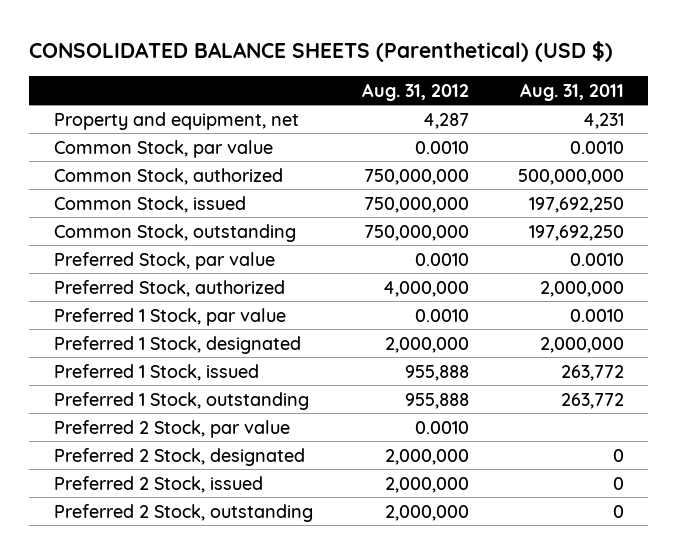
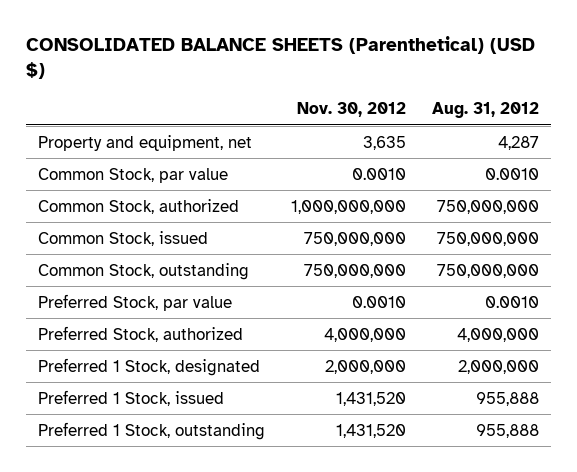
- | Aug. 31, 2012 | Aug. 31, 2011
+ | Nov. 30, 2012 | Aug. 31, 2012
- Preferred 1 Stock, par value | 0.0010 | 0.0010
- Preferred 2 Stock, par value | 0.0010 |
- Preferred 2 Stock, designated | 2,000,000 | 0
- Preferred 2 Stock, issued | 2,000,000 | 0
- Preferred 2 Stock, outstanding | 2,000,000 | 0

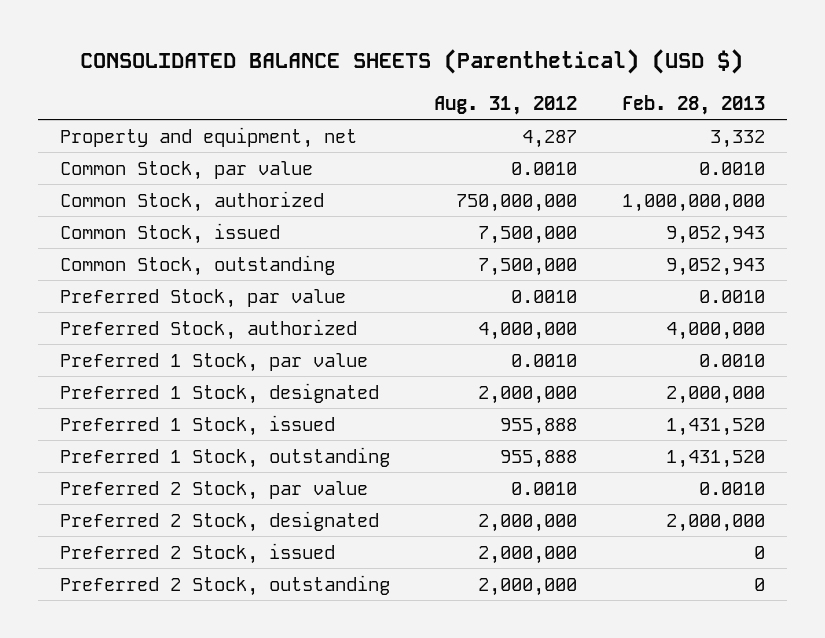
- | Nov. 30, 2012 | Aug. 31, 2012
+ | Aug. 31, 2012 | Feb. 28, 2013
- Common Stock, issued | 750,000,000 | 750,000,000
- Common Stock, outstanding | 750,000,000 | 750,000,000
+ Common Stock, issued | 7,500,000 | 9,052,943
+ Common Stock, outstanding | 7,500,000 | 9,052,943
+ Preferred 1 Stock, par value | 0.0010 | 0.0010
+ Preferred 2 Stock, par value | 0.0010 | 0.0010
+ Preferred 2 Stock, designated | 2,000,000 | 2,000,000
+ Preferred 2 Stock, issued | 2,000,000 | 0
+ Preferred 2 Stock, outstanding | 2,000,000 | 0

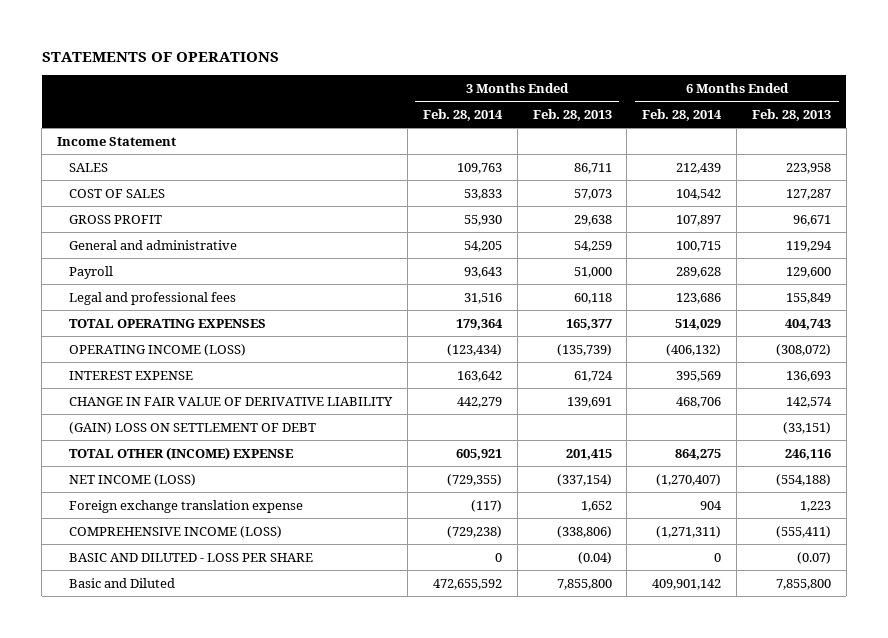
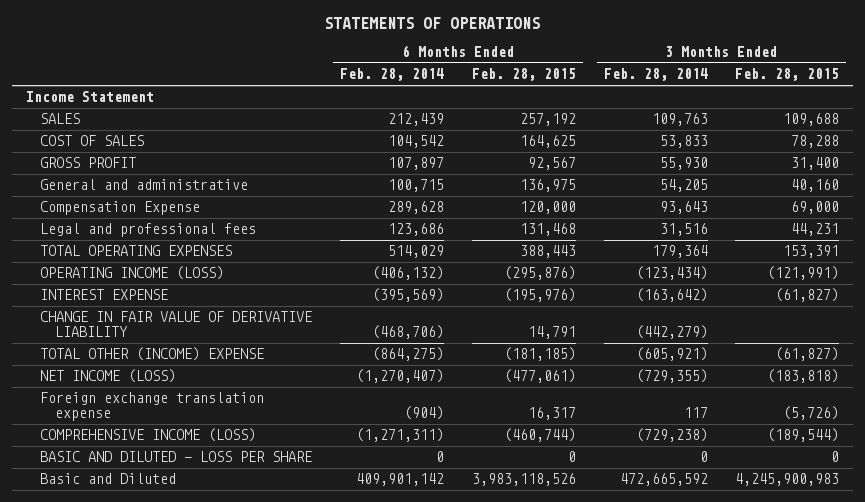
- | 3 Months Ended Feb. 28, 2014 | 3 Months Ended Feb. 28, 2013 | 6 Months Ended Feb. 28, 2014 | 6 Months Ended Feb. 28, 2013
+ | 6 Months Ended Feb. 28, 2014 | 6 Months Ended Feb. 28, 2015 | 3 Months Ended Feb. 28, 2014 | 3 Months Ended Feb. 28, 2015
- Payroll | 93,643 | 51,000 | 289,628 | 129,600
+ Compensation Expense | 289,628 | 120,000 | 93,643 | 69,000
- INTEREST EXPENSE | 163,642 | 61,724 | 395,569 | 136,693
- CHANGE IN FAIR VALUE OF DERIVATIVE LIABILITY | 442,279 | 139,691 | 468,706 | 142,574
- (GAIN) LOSS ON SETTLEMENT OF DEBT | | | | (33,151)
- TOTAL OTHER (INCOME) EXPENSE | 605,921 | 201,415 | 864,275 | 246,116
+ INTEREST EXPENSE | (395,569) | (195,976) | (163,642) | (61,827)
+ CHANGE IN FAIR VALUE OF DERIVATIVE LIABILITY | (468,706) | 14,791 | (442,279) |
+ TOTAL OTHER (INCOME) EXPENSE | (864,275) | (181,185) | (605,921) | (61,827)
- Foreign exchange translation expense | (117) | 1,652 | 904 | 1,223
+ Foreign exchange translation expense | (904) | 16,317 | 117 | (5,726)
- Basic and Diluted | 472,655,592 | 7,855,800 | 409,901,142 | 7,855,800
+ Basic and Diluted | 409,901,142 | 3,983,118,526 | 472,665,592 | 4,245,900,983

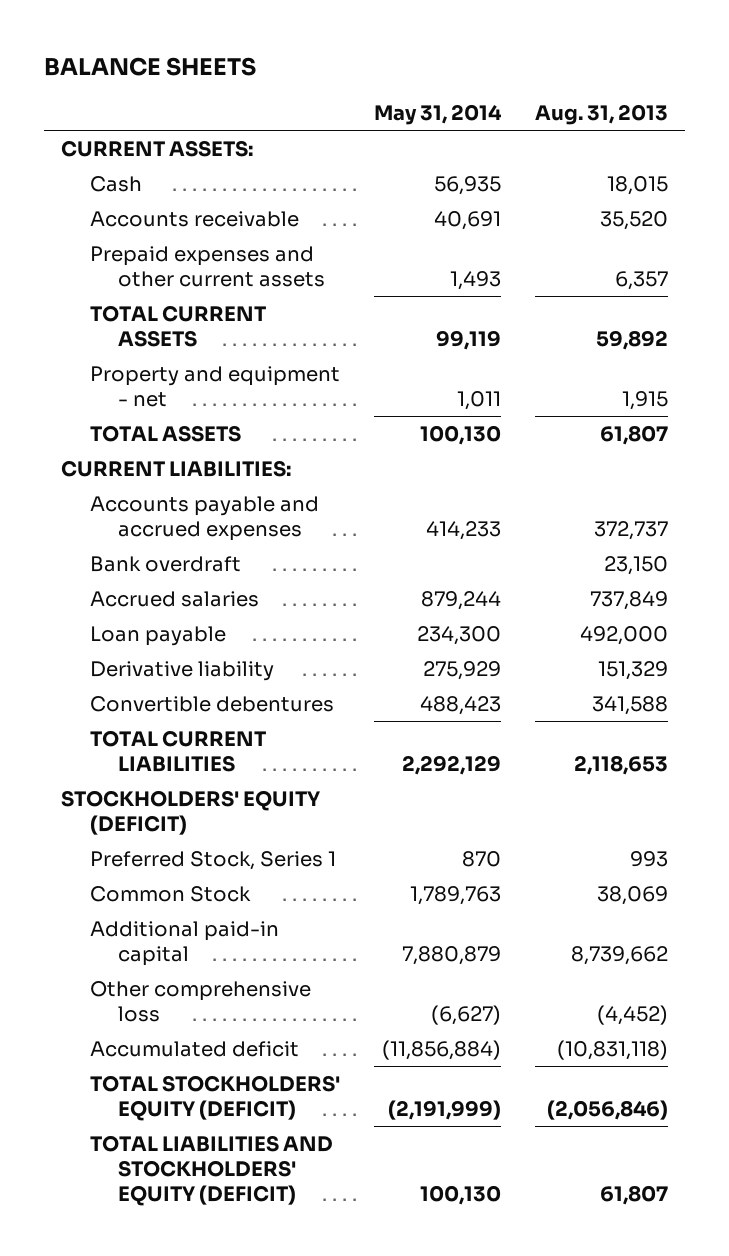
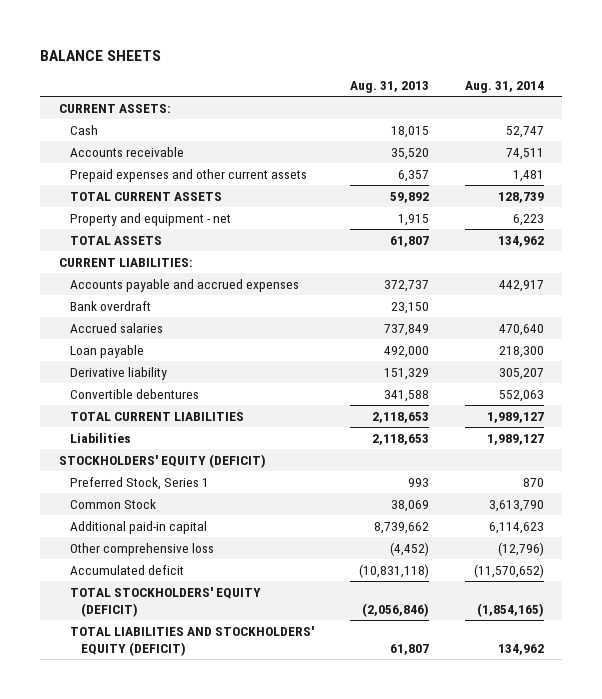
- | May 31, 2014 | Aug. 31, 2013
+ | Aug. 31, 2013 | Aug. 31, 2014
+ Liabilities | 2,118,653 | 1,989,127

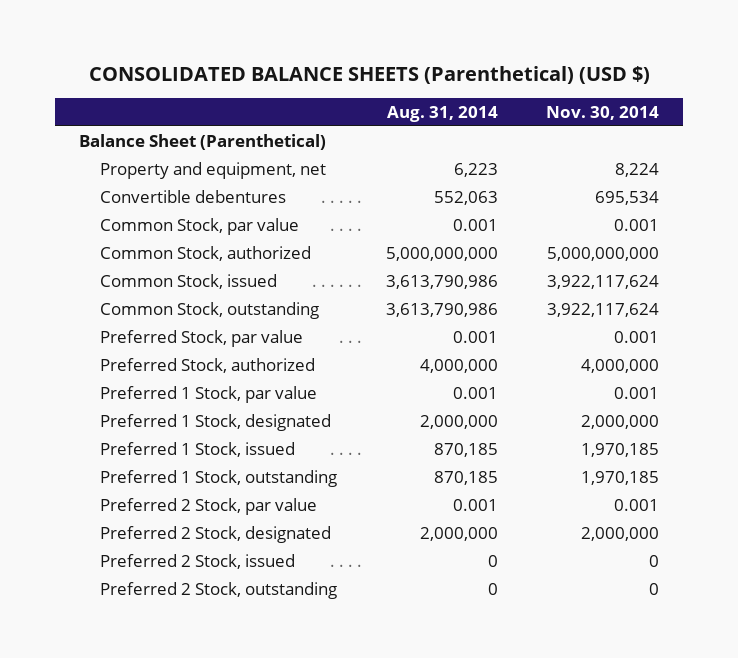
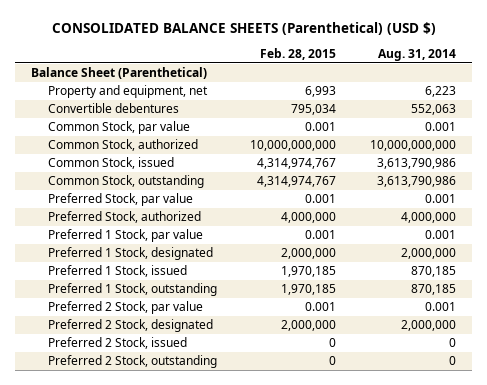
- | Aug. 31, 2014 | Nov. 30, 2014
+ | Feb. 28, 2015 | Aug. 31, 2014
- Common Stock, authorized | 5,000,000,000 | 5,000,000,000
+ Common Stock, authorized | 10,000,000,000 | 10,000,000,000

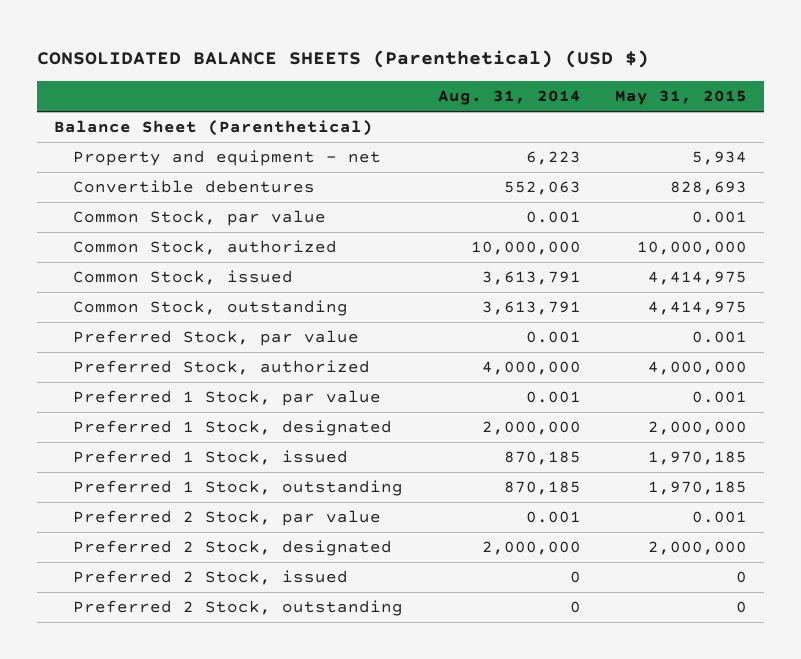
- | Feb. 28, 2015 | Aug. 31, 2014
+ | Aug. 31, 2014 | May 31, 2015
- Property and equipment, net | 6,993 | 6,223
+ Property and equipment - net | 6,223 | 5,934
- Common Stock, authorized | 10,000,000,000 | 10,000,000,000
- Common Stock, issued | 4,314,974,767 | 3,613,790,986
- Common Stock, outstanding | 4,314,974,767 | 3,613,790,986
+ Common Stock, authorized | 10,000,000 | 10,000,000
+ Common Stock, issued | 3,613,791 | 4,414,975
+ Common Stock, outstanding | 3,613,791 | 4,414,975

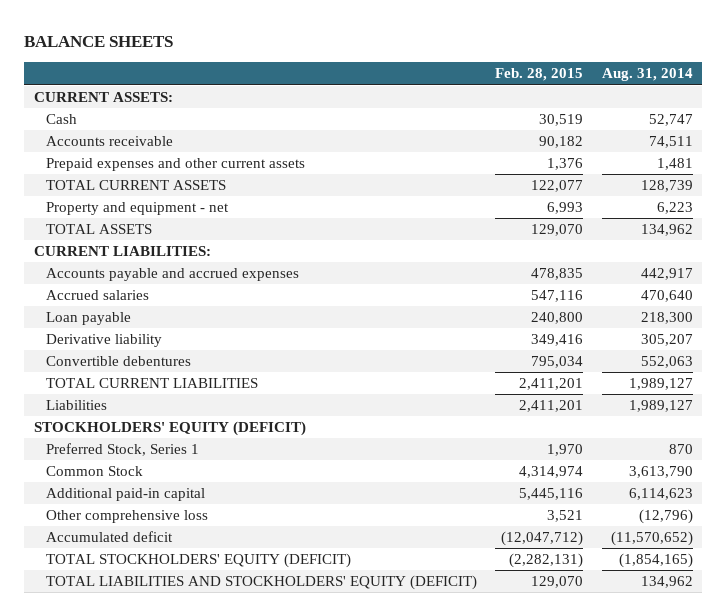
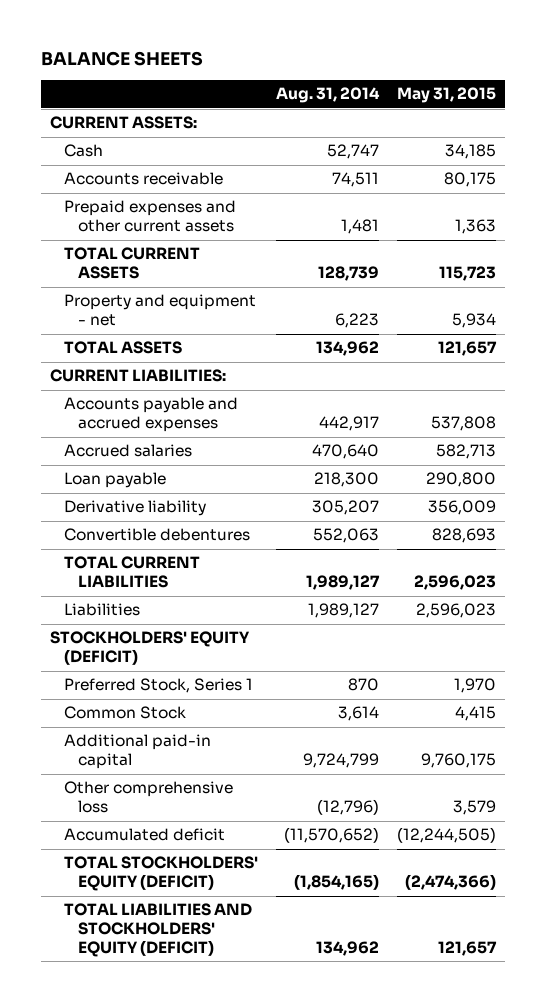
- | Feb. 28, 2015 | Aug. 31, 2014
+ | Aug. 31, 2014 | May 31, 2015
- Common Stock | 4,314,974 | 3,613,790
- Additional paid-in capital | 5,445,116 | 6,114,623
+ Common Stock | 3,614 | 4,415
+ Additional paid-in capital | 9,724,799 | 9,760,175

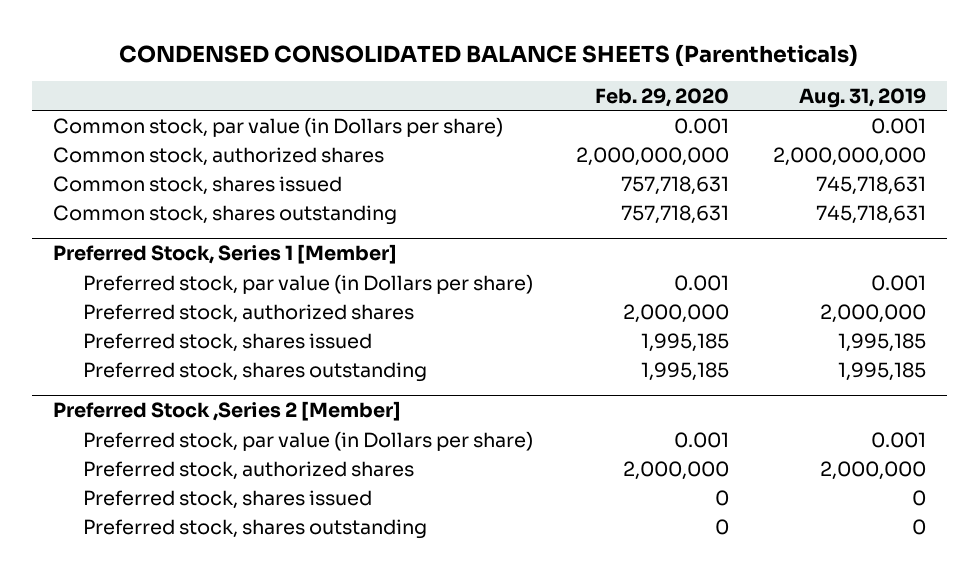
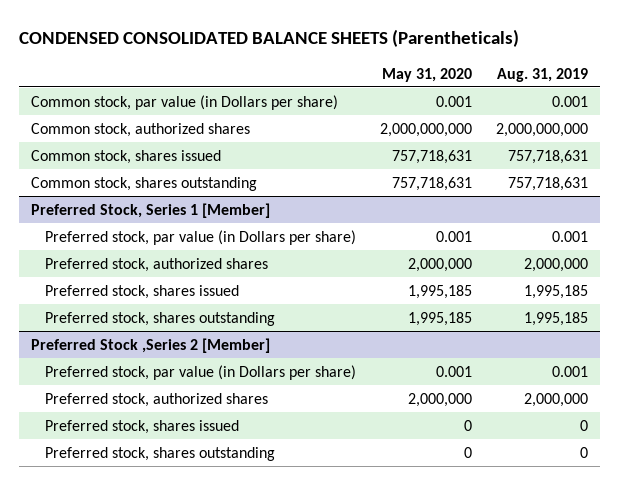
- | Feb. 29, 2020 | Aug. 31, 2019
+ | May 31, 2020 | Aug. 31, 2019
- Common stock, shares issued | 757,718,631 | 745,718,631
- Common stock, shares outstanding | 757,718,631 | 745,718,631
+ Common stock, shares issued | 757,718,631 | 757,718,631
+ Common stock, shares outstanding | 757,718,631 | 757,718,631

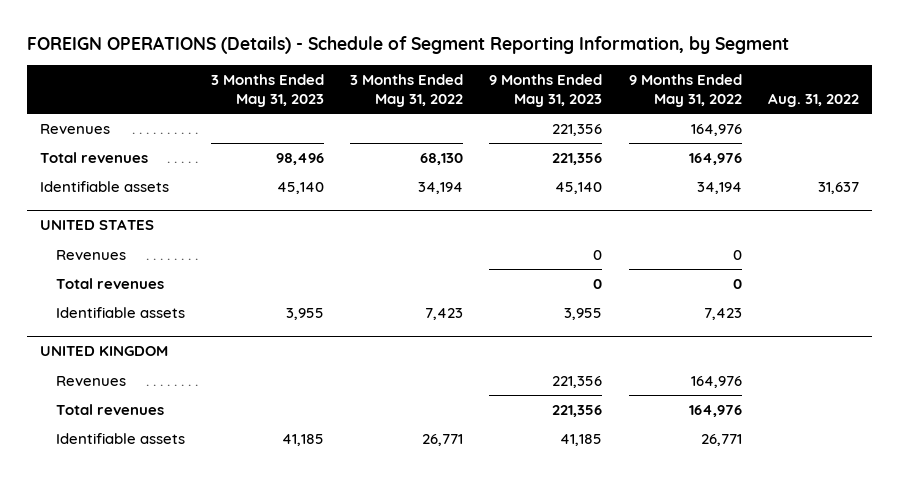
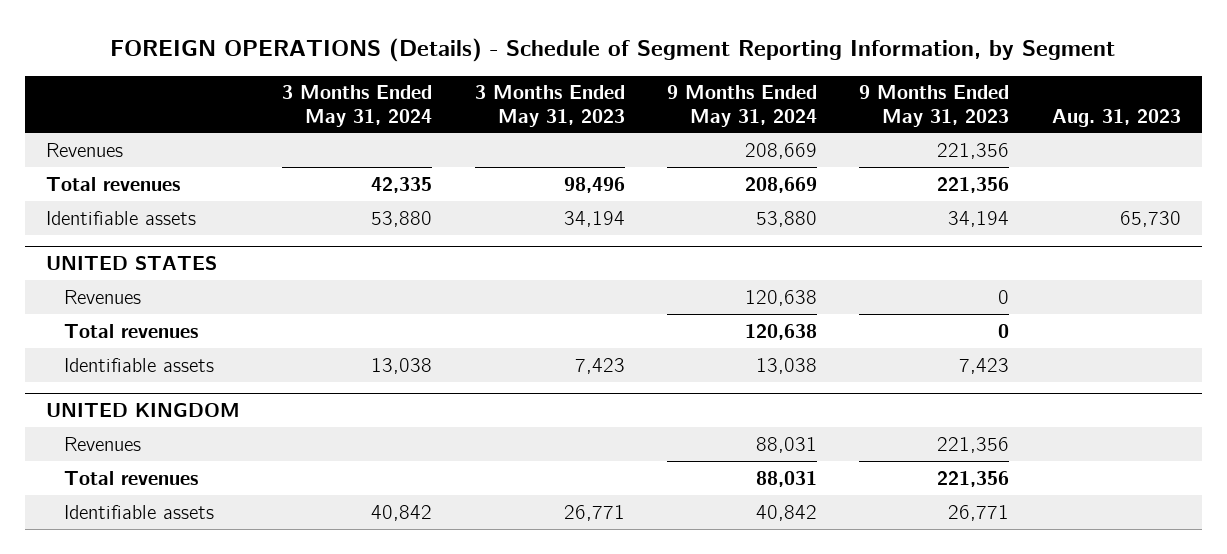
- | 3 Months Ended May 31, 2023 | 3 Months Ended May 31, 2022 | 9 Months Ended May 31, 2023 | 9 Months Ended May 31, 2022 | Aug. 31, 2022
+ | 3 Months Ended May 31, 2024 | 3 Months Ended May 31, 2023 | 9 Months Ended May 31, 2024 | 9 Months Ended May 31, 2023 | Aug. 31, 2023
- Identifiable assets | 45,140 | 34,194 | 45,140 | 34,194 | 31,637
+ Identifiable assets | 53,880 | 34,194 | 53,880 | 34,194 | 65,730
@ UNITED STATES
- Identifiable assets | 3,955 | 7,423 | 3,955 | 7,423 |
+ Identifiable assets | 13,038 | 7,423 | 13,038 | 7,423 |
@ UNITED KINGDOM
- Identifiable assets | 41,185 | 26,771 | 41,185 | 26,771 |
+ Identifiable assets | 40,842 | 26,771 | 40,842 | 26,771 |

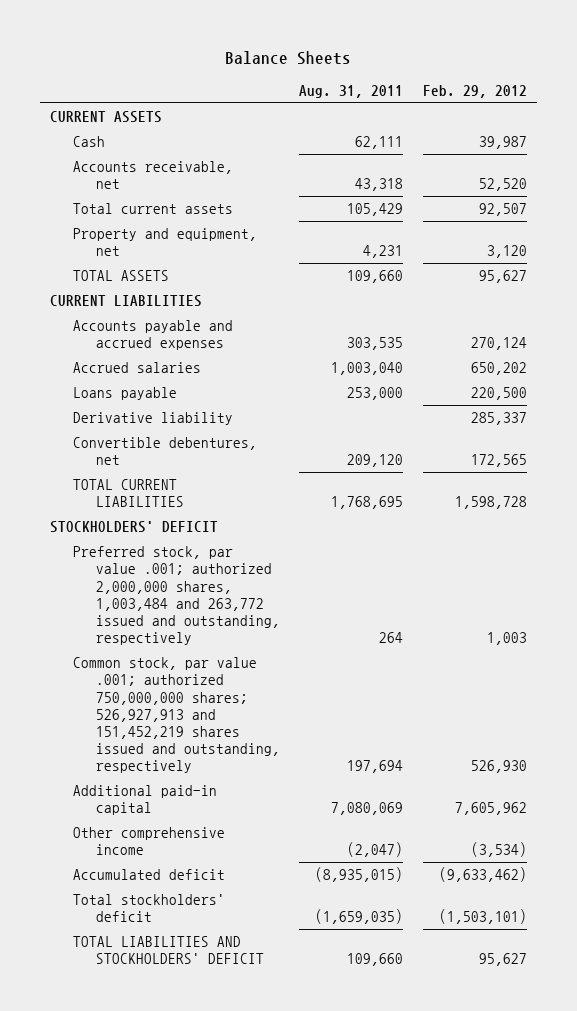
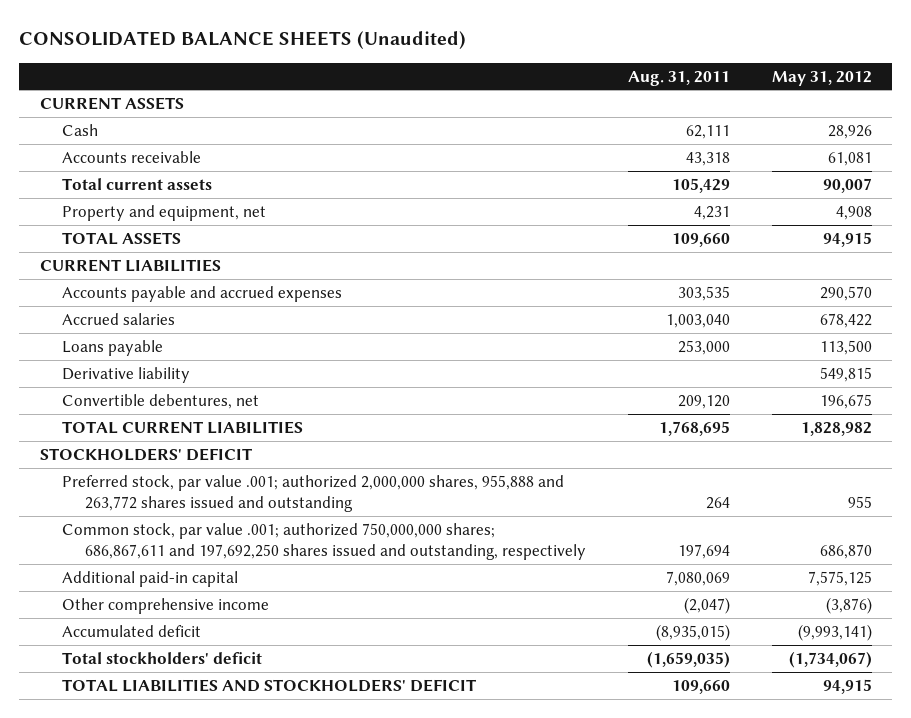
- Balance Sheets
+ CONSOLIDATED BALANCE SHEETS (Unaudited)
- | Aug. 31, 2011 | Feb. 29, 2012
+ | Aug. 31, 2011 | May 31, 2012
- Accounts receivable, net | 43,318 | 52,520
+ Accounts receivable | 43,318 | 61,081
- Preferred stock, par value .001; authorized 2,000,000 shares, 1,003,484 and 263,772 issued and outstanding, respectively | 264 | 1,003
- Common stock, par value .001; authorized 750,000,000 shares; 526,927,913 and 151,452,219 shares issued and outstanding, respectively | 197,694 | 526,930
+ Preferred stock, par value .001; authorized 2,000,000 shares, 955,888 and 263,772 shares issued and outstanding | 264 | 955
+ Common stock, par value .001; authorized 750,000,000 shares; 686,867,611 and 197,692,250 shares issued and outstanding, respectively | 197,694 | 686,870

